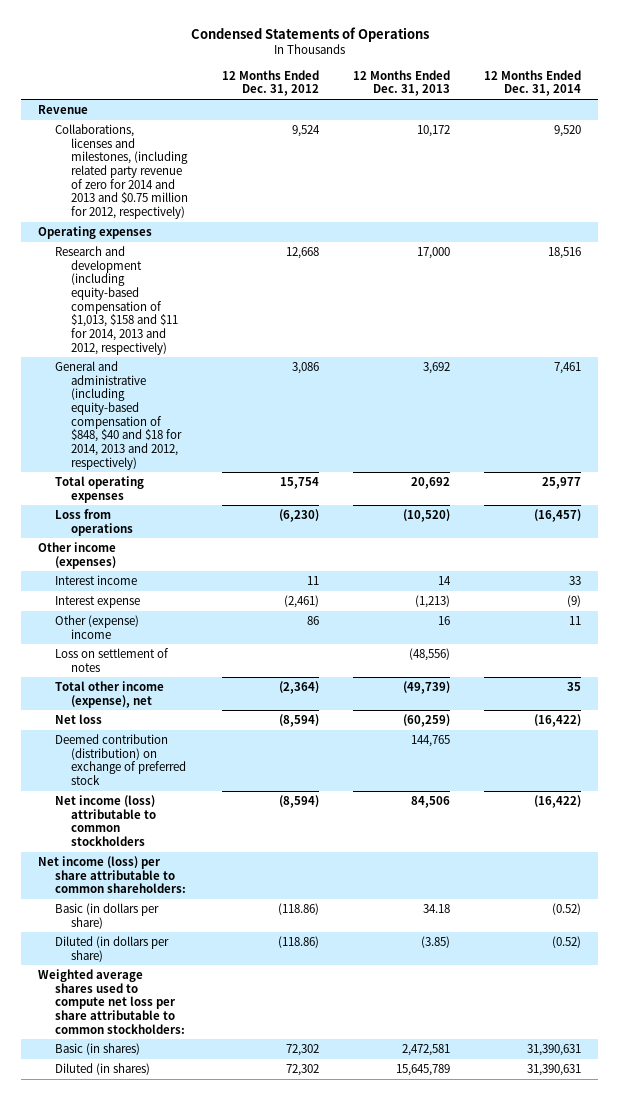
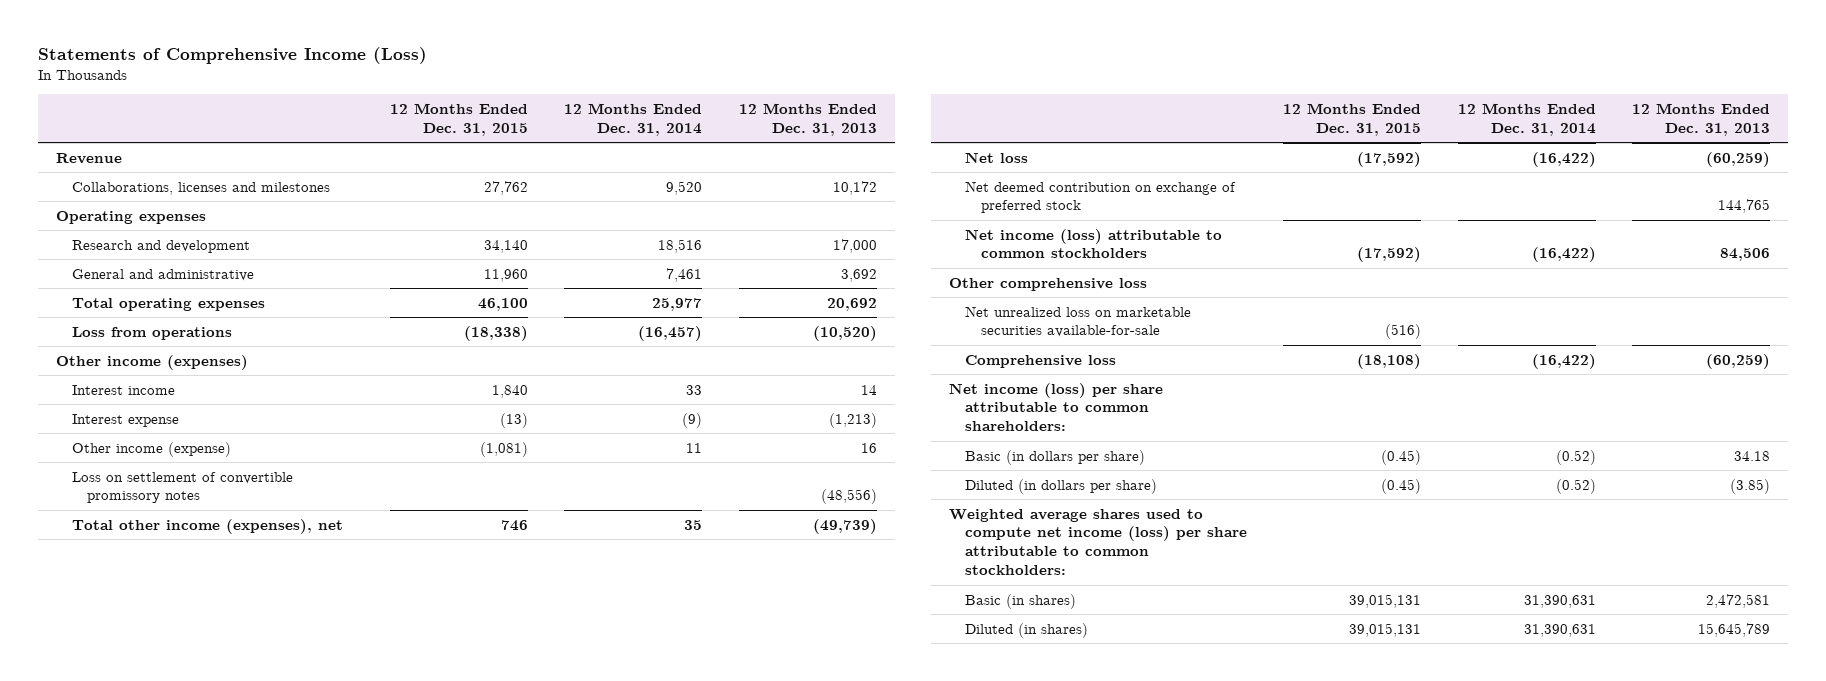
- Condensed Statements of Operations
+ Statements of Comprehensive Income (Loss)
- | 12 Months Ended Dec. 31, 2012 | 12 Months Ended Dec. 31, 2013 | 12 Months Ended Dec. 31, 2014
+ | 12 Months Ended Dec. 31, 2015 | 12 Months Ended Dec. 31, 2014 | 12 Months Ended Dec. 31, 2013
- Collaborations, licenses and milestones, (including related party revenue of zero for 2014 and 2013 and $0.75 million for 2012, respectively) | 9,524 | 10,172 | 9,520
+ Collaborations, licenses and milestones | 27,762 | 9,520 | 10,172
- Research and development (including equity-based compensation of $1,013, $158 and $11 for 2014, 2013 and 2012, respectively) | 12,668 | 17,000 | 18,516
- General and administrative (including equity-based compensation of $848, $40 and $18 for 2014, 2013 and 2012, respectively) | 3,086 | 3,692 | 7,461
+ Research and development | 34,140 | 18,516 | 17,000
+ General and administrative | 11,960 | 7,461 | 3,692
- Other (expense) income | 86 | 16 | 11
- Loss on settlement of notes | | (48,556) |
- Total other income (expense), net | (2,364) | (49,739) | 35
+ Other income (expense) | (1,081) | 11 | 16
+ Loss on settlement of convertible promissory notes | | | (48,556)
+ Total other income (expenses), net | 746 | 35 | (49,739)
- Deemed contribution (distribution) on exchange of preferred stock | | 144,765 |
+ Net deemed contribution on exchange of preferred stock | | | 144,765
+ Other comprehensive loss
+ Net unrealized loss on marketable securities available-for-sale | (516) | |
+ Comprehensive loss | (18,108) | (16,422) | (60,259)
- Weighted average shares used to compute net loss per share attributable to common stockholders:
+ Weighted average shares used to compute net income (loss) per share attributable to common stockholders:

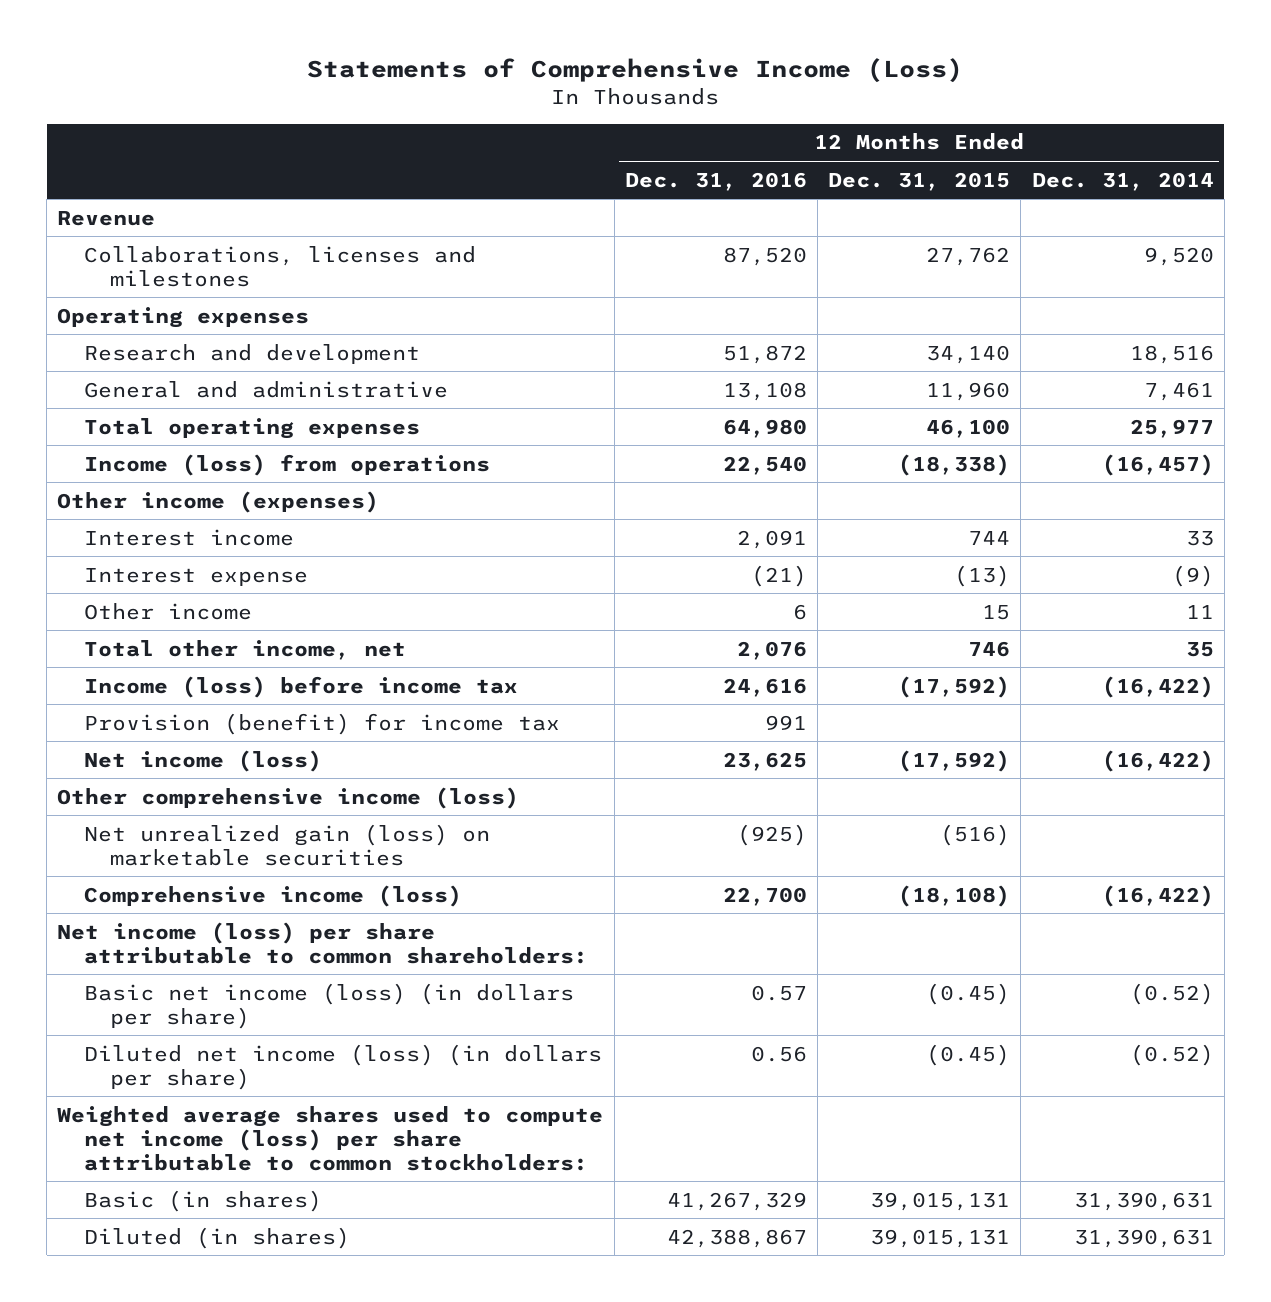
- | 12 Months Ended Dec. 31, 2015 | 12 Months Ended Dec. 31, 2014 | 12 Months Ended Dec. 31, 2013
+ | 12 Months Ended Dec. 31, 2016 | 12 Months Ended Dec. 31, 2015 | 12 Months Ended Dec. 31, 2014
- Loss from operations | (18,338) | (16,457) | (10,520)
+ Income (loss) from operations | 22,540 | (18,338) | (16,457)
- Interest income | 1,840 | 33 | 14
+ Interest income | 2,091 | 744 | 33
- Other income (expense) | (1,081) | 11 | 16
- Loss on settlement of convertible promissory notes | | | (48,556)
- Total other income (expenses), net | 746 | 35 | (49,739)
- Net loss | (17,592) | (16,422) | (60,259)
- Net deemed contribution on exchange of preferred stock | | | 144,765
- Net income (loss) attributable to common stockholders | (17,592) | (16,422) | 84,506
- Other comprehensive loss
- Net unrealized loss on marketable securities available-for-sale | (516) | |
- Comprehensive loss | (18,108) | (16,422) | (60,259)
+ Other income | 6 | 15 | 11
+ Total other income, net | 2,076 | 746 | 35
+ Income (loss) before income tax | 24,616 | (17,592) | (16,422)
+ Provision (benefit) for income tax | 991 | |
+ Net income (loss) | 23,625 | (17,592) | (16,422)
+ Other comprehensive income (loss)
+ Net unrealized gain (loss) on marketable securities | (925) | (516) |
+ Comprehensive income (loss) | 22,700 | (18,108) | (16,422)
- Basic (in dollars per share) | (0.45) | (0.52) | 34.18
- Diluted (in dollars per share) | (0.45) | (0.52) | (3.85)
+ Basic net income (loss) (in dollars per share) | 0.57 | (0.45) | (0.52)
+ Diluted net income (loss) (in dollars per share) | 0.56 | (0.45) | (0.52)

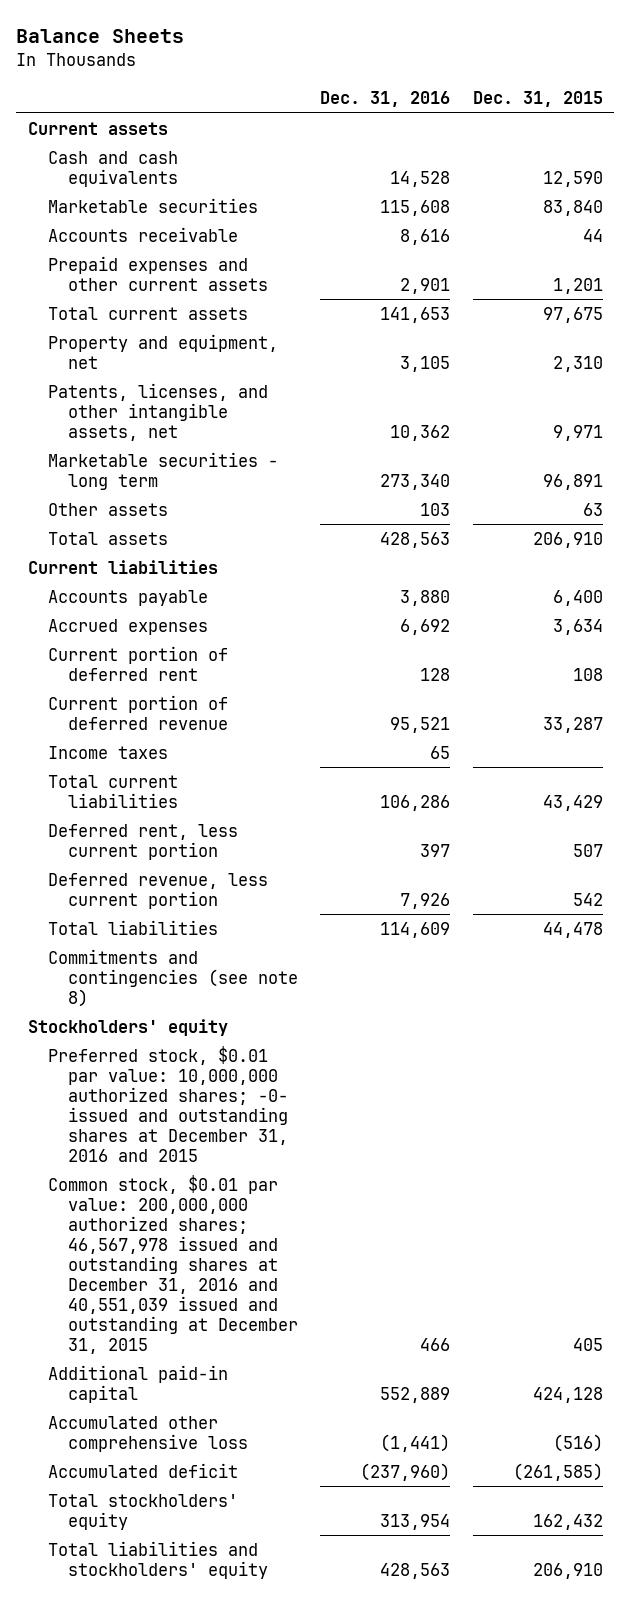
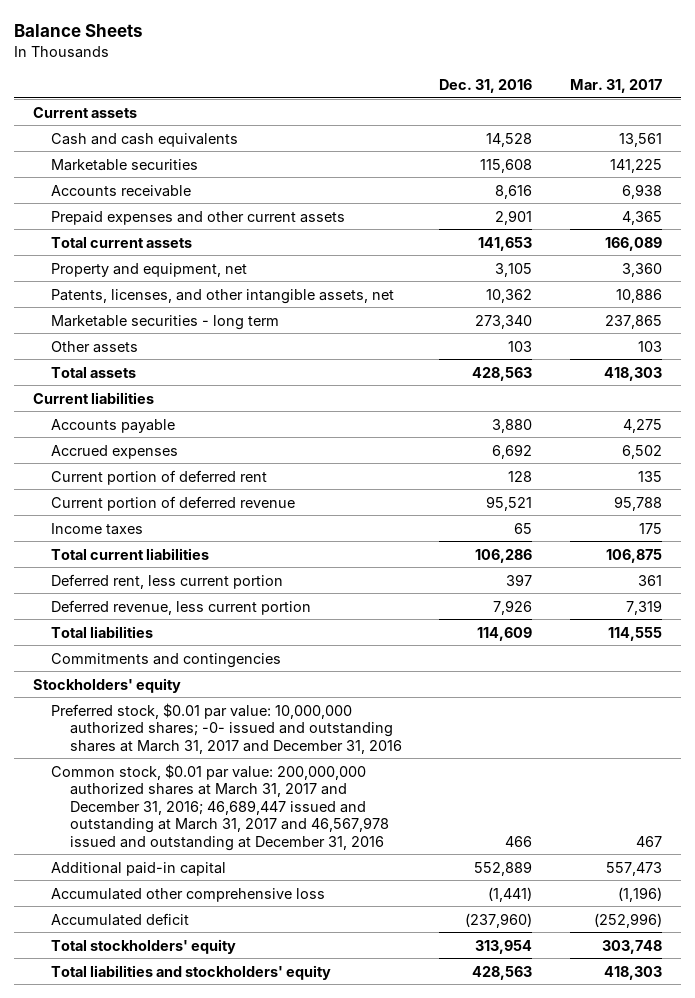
- | Dec. 31, 2016 | Dec. 31, 2015
+ | Dec. 31, 2016 | Mar. 31, 2017
- Commitments and contingencies (see note 8)
+ Commitments and contingencies
- Preferred stock, $0.01 par value: 10,000,000 authorized shares; -0- issued and outstanding shares at December 31, 2016 and 2015
- Common stock, $0.01 par value: 200,000,000 authorized shares; 46,567,978 issued and outstanding shares at December 31, 2016 and 40,551,039 issued and outstanding at December 31, 2015 | 466 | 405
+ Preferred stock, $0.01 par value: 10,000,000 authorized shares; -0- issued and outstanding shares at March 31, 2017 and December 31, 2016
+ Common stock, $0.01 par value: 200,000,000 authorized shares at March 31, 2017 and December 31, 2016; 46,689,447 issued and outstanding at March 31, 2017 and 46,567,978 issued and outstanding at December 31, 2016 | 466 | 467

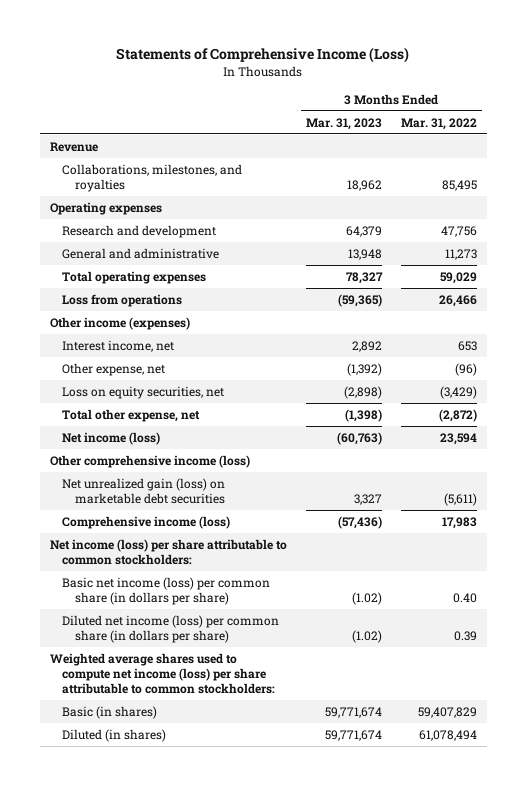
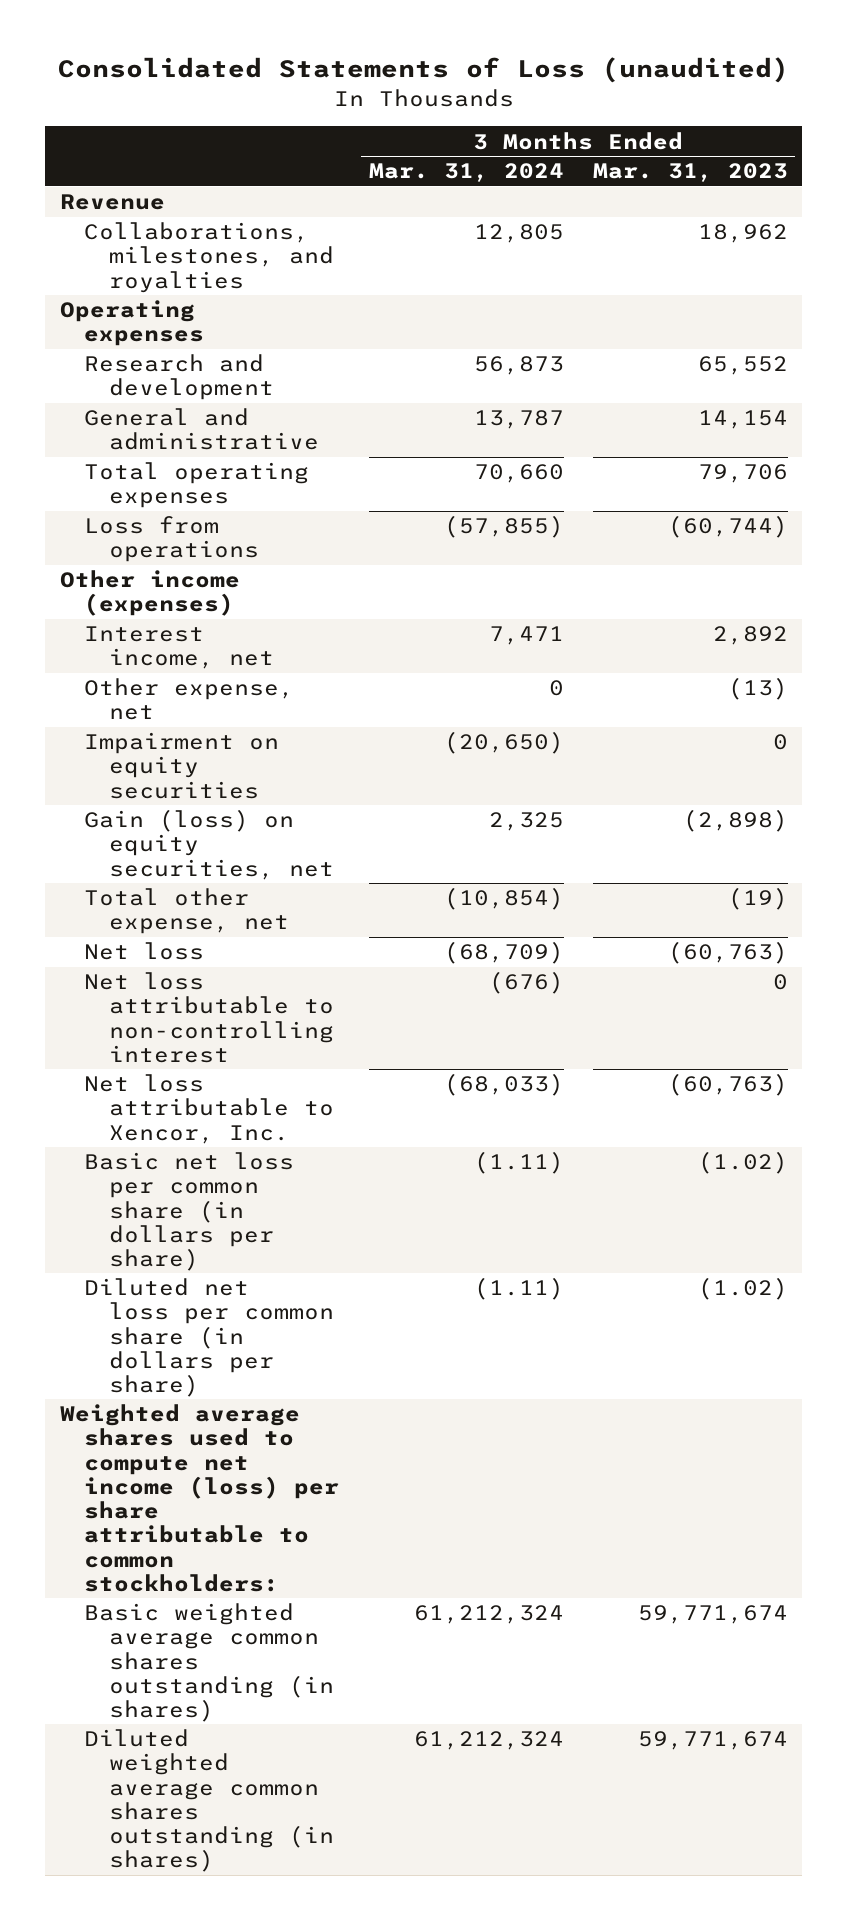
- Statements of Comprehensive Income (Loss)
+ Consolidated Statements of Loss (unaudited)
- | 3 Months Ended Mar. 31, 2023 | 3 Months Ended Mar. 31, 2022
+ | 3 Months Ended Mar. 31, 2024 | 3 Months Ended Mar. 31, 2023
- Research and development | 64,379 | 47,756
- General and administrative | 13,948 | 11,273
- Total operating expenses | 78,327 | 59,029
- Loss from operations | (59,365) | 26,466
+ Research and development | 56,873 | 65,552
+ General and administrative | 13,787 | 14,154
+ Total operating expenses | 70,660 | 79,706
+ Loss from operations | (57,855) | (60,744)
- Other expense, net | (1,392) | (96)
- Loss on equity securities, net | (2,898) | (3,429)
- Total other expense, net | (1,398) | (2,872)
- Net income (loss) | (60,763) | 23,594
- Other comprehensive income (loss)
- Net unrealized gain (loss) on marketable debt securities | 3,327 | (5,611)
- Comprehensive income (loss) | (57,436) | 17,983
- Net income (loss) per share attributable to common stockholders:
- Basic net income (loss) per common share (in dollars per share) | (1.02) | 0.40
- Diluted net income (loss) per common share (in dollars per share) | (1.02) | 0.39
+ Other expense, net | 0 | (13)
+ Impairment on equity securities | (20,650) | 0
+ Gain (loss) on equity securities, net | 2,325 | (2,898)
+ Total other expense, net | (10,854) | (19)
+ Net loss | (68,709) | (60,763)
+ Net loss attributable to non-controlling interest | (676) | 0
+ Net loss attributable to Xencor, Inc. | (68,033) | (60,763)
+ Basic net loss per common share (in dollars per share) | (1.11) | (1.02)
+ Diluted net loss per common share (in dollars per share) | (1.11) | (1.02)
- Basic (in shares) | 59,771,674 | 59,407,829
- Diluted (in shares) | 59,771,674 | 61,078,494
+ Basic weighted average common shares outstanding (in shares) | 61,212,324 | 59,771,674
+ Diluted weighted average common shares outstanding (in shares) | 61,212,324 | 59,771,674

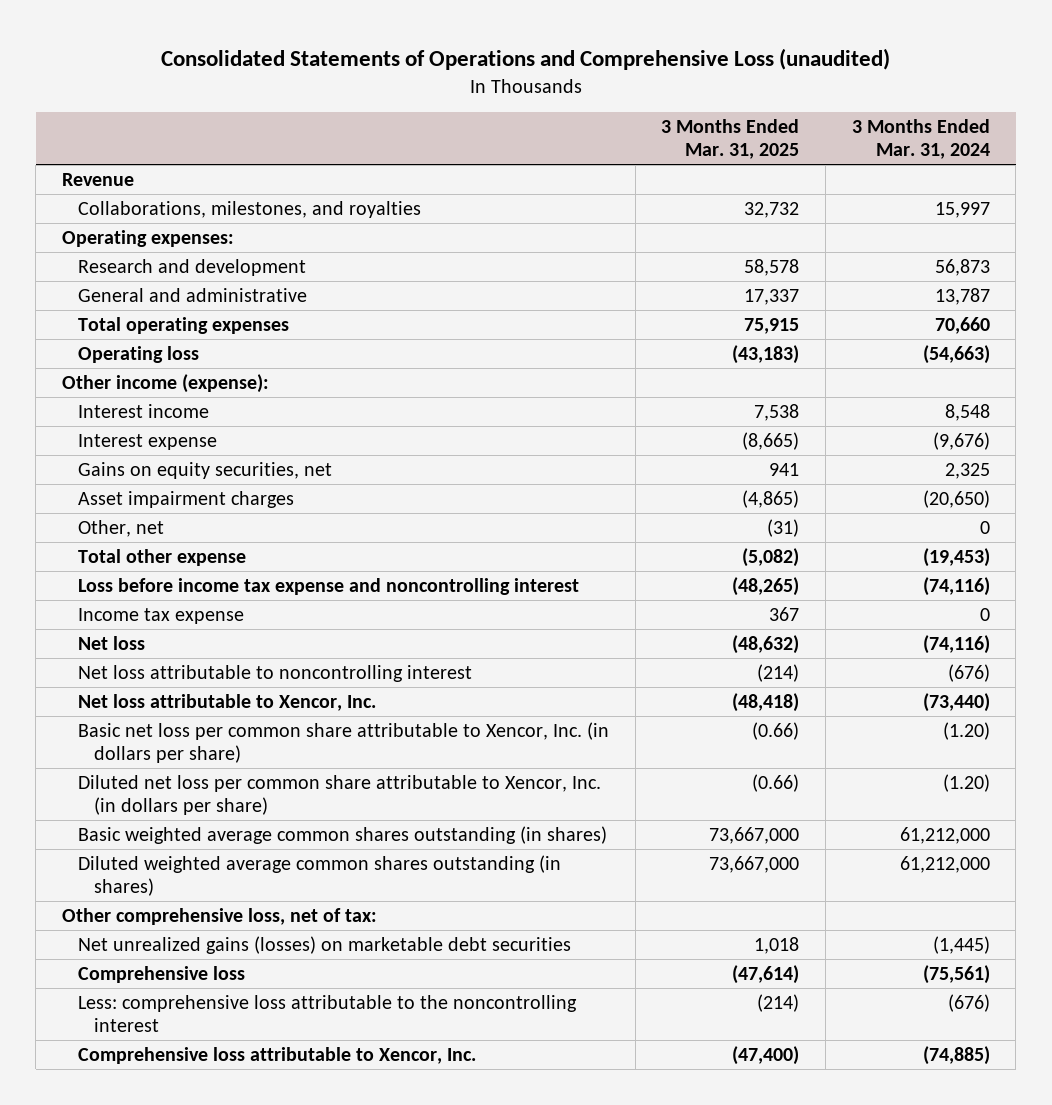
- Consolidated Statements of Loss (unaudited)
+ Consolidated Statements of Operations and Comprehensive Loss (unaudited)
- | 3 Months Ended Mar. 31, 2024 | 3 Months Ended Mar. 31, 2023
+ | 3 Months Ended Mar. 31, 2025 | 3 Months Ended Mar. 31, 2024
- Collaborations, milestones, and royalties | 12,805 | 18,962
- Operating expenses
+ Collaborations, milestones, and royalties | 32,732 | 15,997
+ Operating expenses:
- Loss from operations | (57,855) | (60,744)
- Other income (expenses)
- Interest income, net | 7,471 | 2,892
- Other expense, net | 0 | (13)
- Impairment on equity securities | (20,650) | 0
- Gain (loss) on equity securities, net | 2,325 | (2,898)
- Total other expense, net | (10,854) | (19)
- Net loss | (68,709) | (60,763)
- Net loss attributable to non-controlling interest | (676) | 0
- Net loss attributable to Xencor, Inc. | (68,033) | (60,763)
- Basic net loss per common share (in dollars per share) | (1.11) | (1.02)
- Diluted net loss per common share (in dollars per share) | (1.11) | (1.02)
- Weighted average shares used to compute net income (loss) per share attributable to common stockholders:
- Basic weighted average common shares outstanding (in shares) | 61,212,324 | 59,771,674
- Diluted weighted average common shares outstanding (in shares) | 61,212,324 | 59,771,674
+ Operating loss | (43,183) | (54,663)
+ Other income (expense):
+ Interest income | 7,538 | 8,548
+ Interest expense | (8,665) | (9,676)
+ Gains on equity securities, net | 941 | 2,325
+ Asset impairment charges | (4,865) | (20,650)
+ Other, net | (31) | 0
+ Total other expense | (5,082) | (19,453)
+ Loss before income tax expense and noncontrolling interest | (48,265) | (74,116)
+ Income tax expense | 367 | 0
+ Net loss | (48,632) | (74,116)
+ Net loss attributable to noncontrolling interest | (214) | (676)
+ Net loss attributable to Xencor, Inc. | (48,418) | (73,440)
+ Basic net loss per common share attributable to Xencor, Inc. (in dollars per share) | (0.66) | (1.20)
+ Diluted net loss per common share attributable to Xencor, Inc. (in dollars per share) | (0.66) | (1.20)
+ Basic weighted average common shares outstanding (in shares) | 73,667,000 | 61,212,000
+ Diluted weighted average common shares outstanding (in shares) | 73,667,000 | 61,212,000
+ Other comprehensive loss, net of tax:
+ Net unrealized gains (losses) on marketable debt securities | 1,018 | (1,445)
+ Comprehensive loss | (47,614) | (75,561)
+ Less: comprehensive loss attributable to the noncontrolling interest | (214) | (676)
+ Comprehensive loss attributable to Xencor, Inc. | (47,400) | (74,885)

